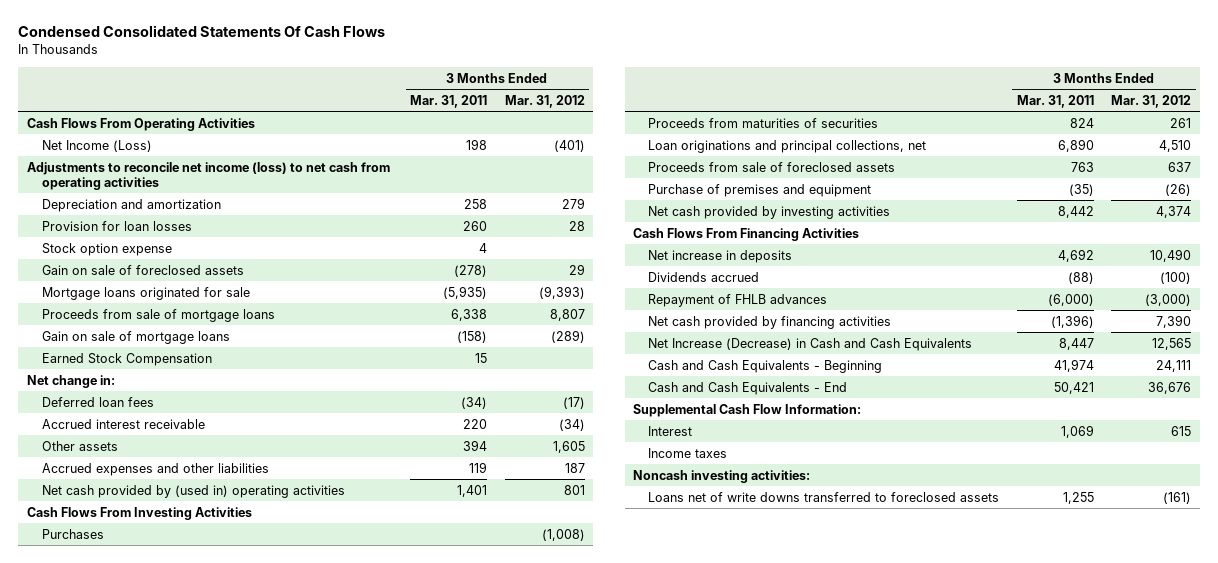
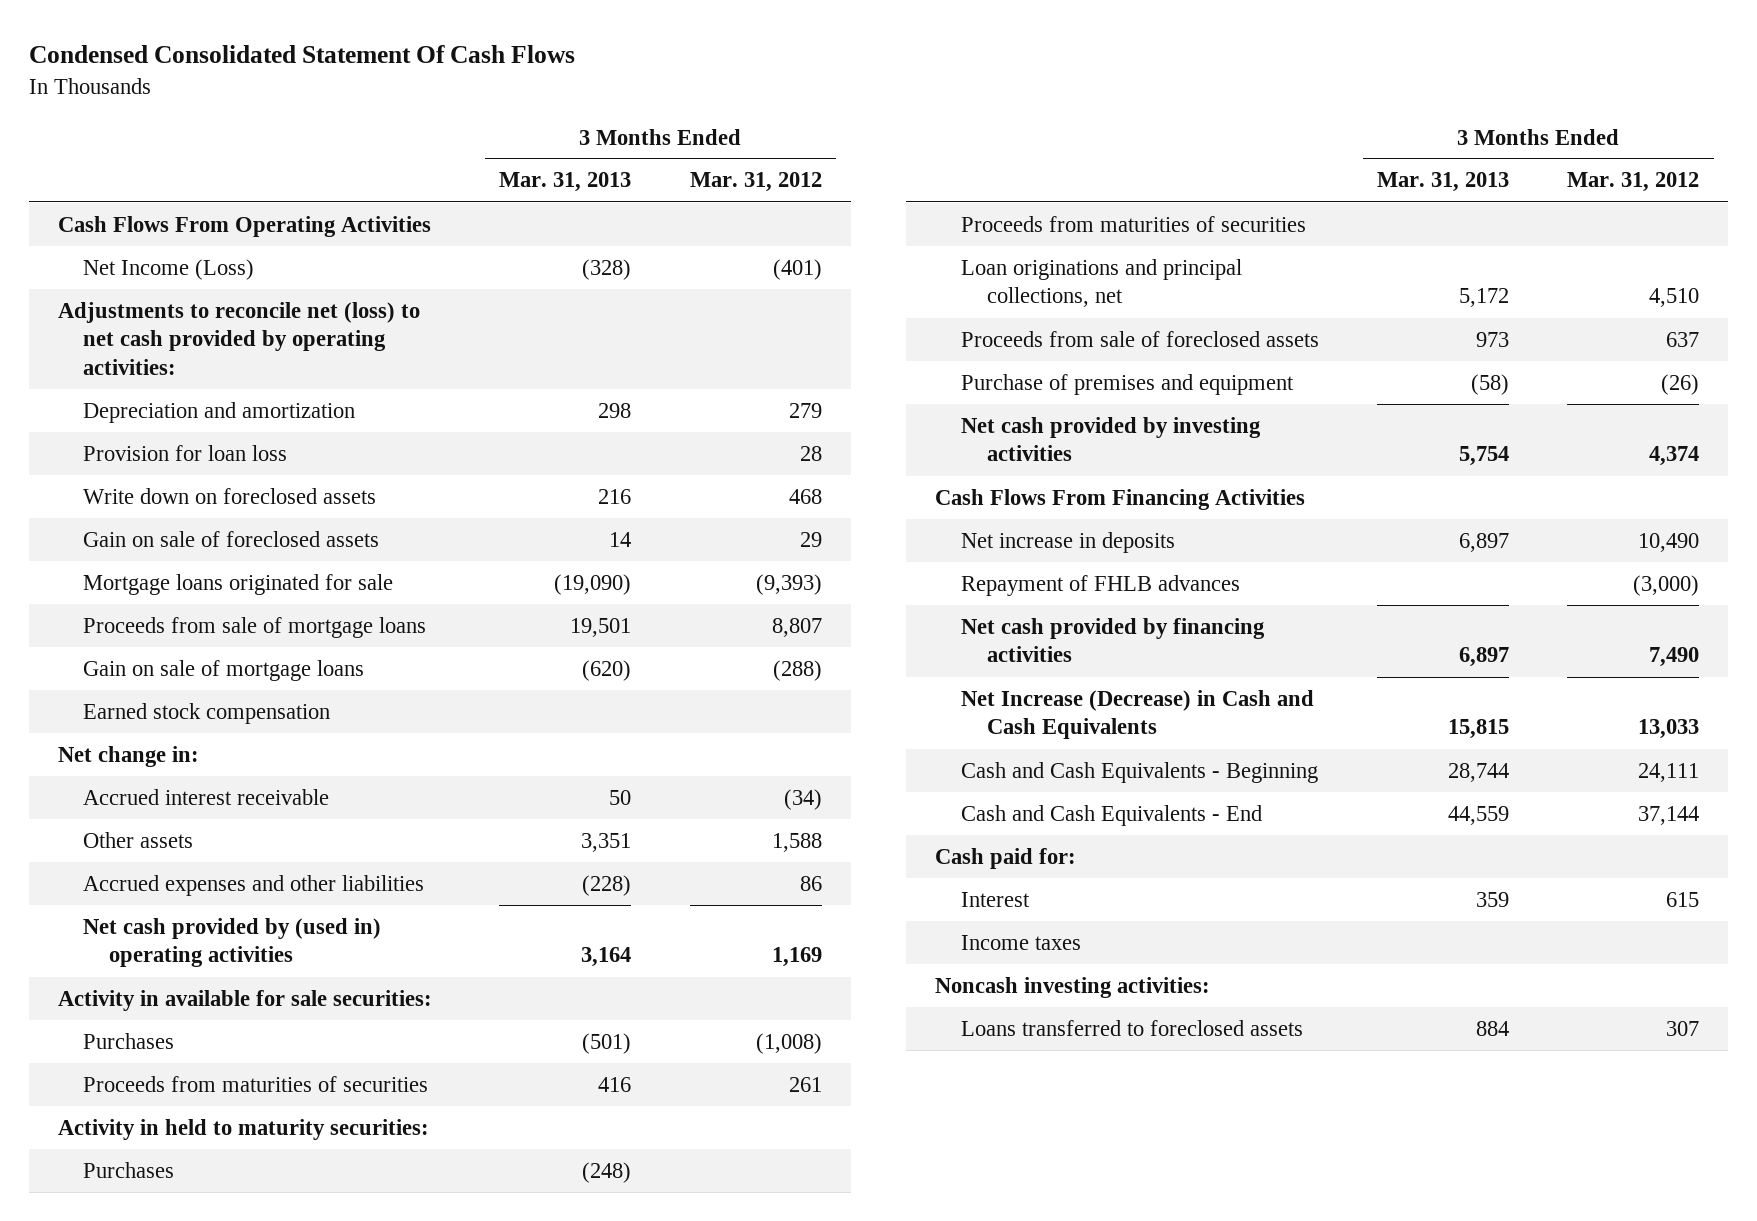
- Condensed Consolidated Statements Of Cash Flows
+ Condensed Consolidated Statement Of Cash Flows
- | 3 Months Ended Mar. 31, 2011 | 3 Months Ended Mar. 31, 2012
+ | 3 Months Ended Mar. 31, 2013 | 3 Months Ended Mar. 31, 2012
- Adjustments to reconcile net income (loss) to net cash from operating activities
+ Adjustments to reconcile net (loss) to net cash provided by operating activities:
- Provision for loan losses | 260 | 28
- Stock option expense | 4 |
+ Provision for loan loss | | 28
+ Write down on foreclosed assets | 216 | 468
- Gain on sale of mortgage loans | (158) | (289)
- Earned Stock Compensation | 15 |
+ Gain on sale of mortgage loans | (620) | (288)
+ Earned stock compensation
- Deferred loan fees | (34) | (17)
- Other assets | 394 | 1,605
- Accrued expenses and other liabilities | 119 | 187
- Net cash provided by (used in) operating activities | 1,401 | 801
- Cash Flows From Investing Activities
+ Other assets | 3,351 | 1,588
+ Accrued expenses and other liabilities | (228) | 86
+ Net cash provided by (used in) operating activities | 3,164 | 1,169
+ Activity in available for sale securities:
+ Activity in held to maturity securities:
+ Purchases | (248) |
+ Proceeds from maturities of securities
- Dividends accrued | (88) | (100)
- Net cash provided by financing activities | (1,396) | 7,390
- Net Increase (Decrease) in Cash and Cash Equivalents | 8,447 | 12,565
+ Net cash provided by financing activities | 6,897 | 7,490
+ Net Increase (Decrease) in Cash and Cash Equivalents | 15,815 | 13,033
- Cash and Cash Equivalents - End | 50,421 | 36,676
- Supplemental Cash Flow Information:
+ Cash and Cash Equivalents - End | 44,559 | 37,144
+ Cash paid for:
- Loans net of write downs transferred to foreclosed assets | 1,255 | (161)
+ Loans transferred to foreclosed assets | 884 | 307

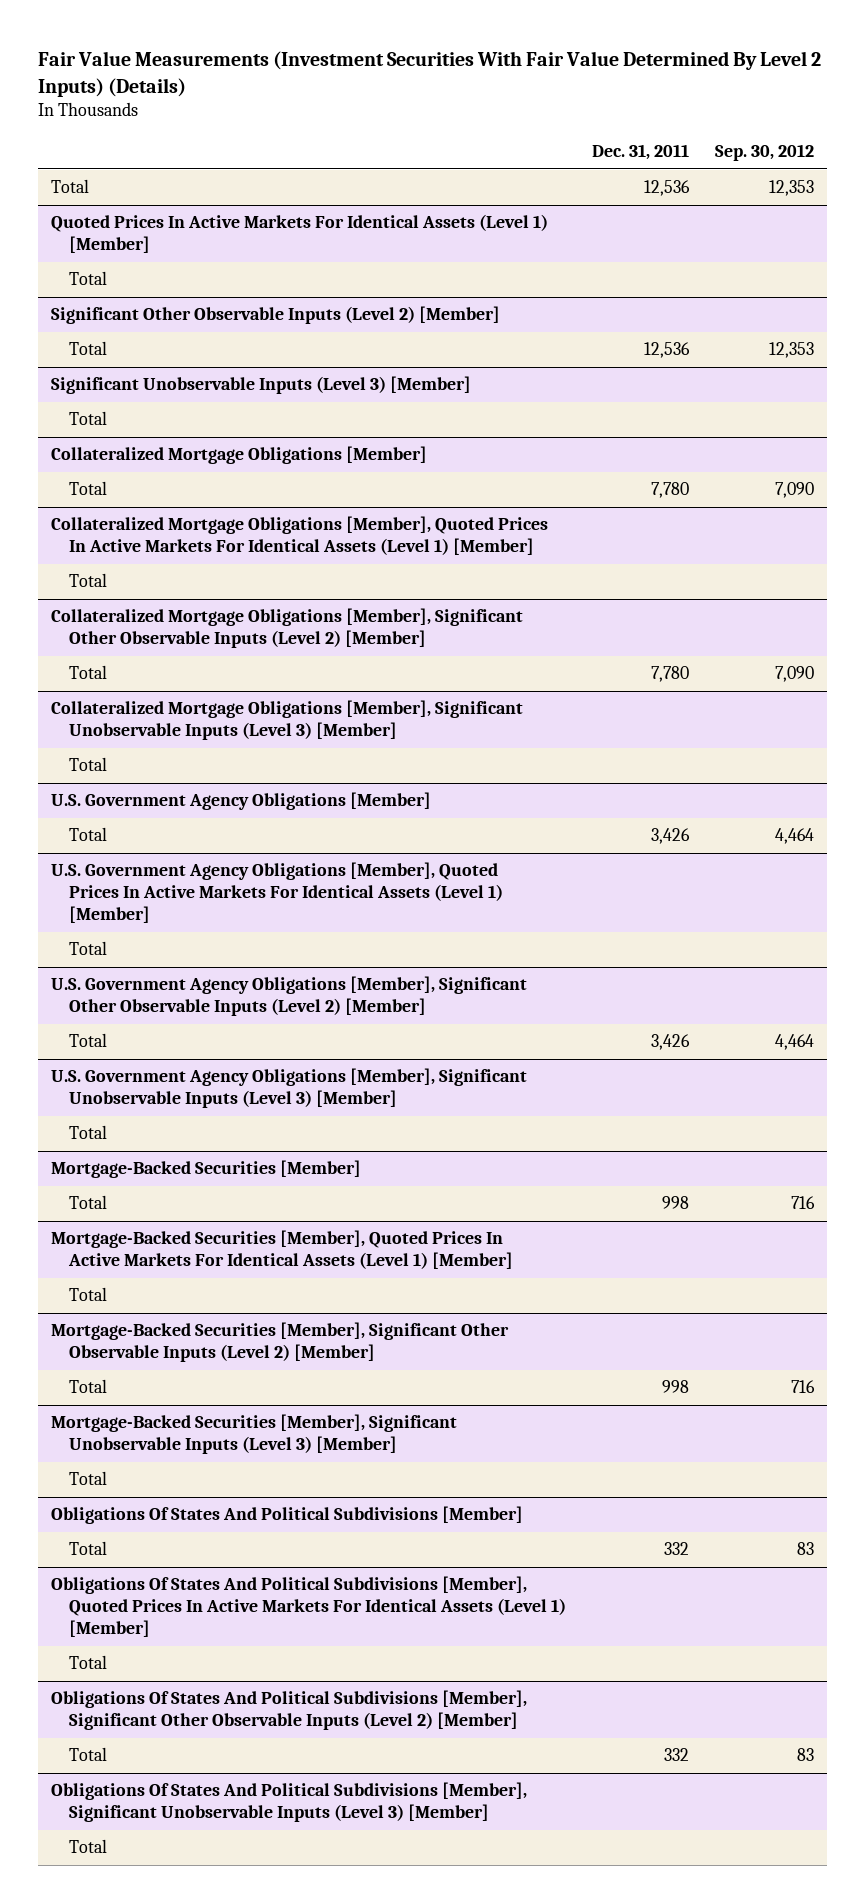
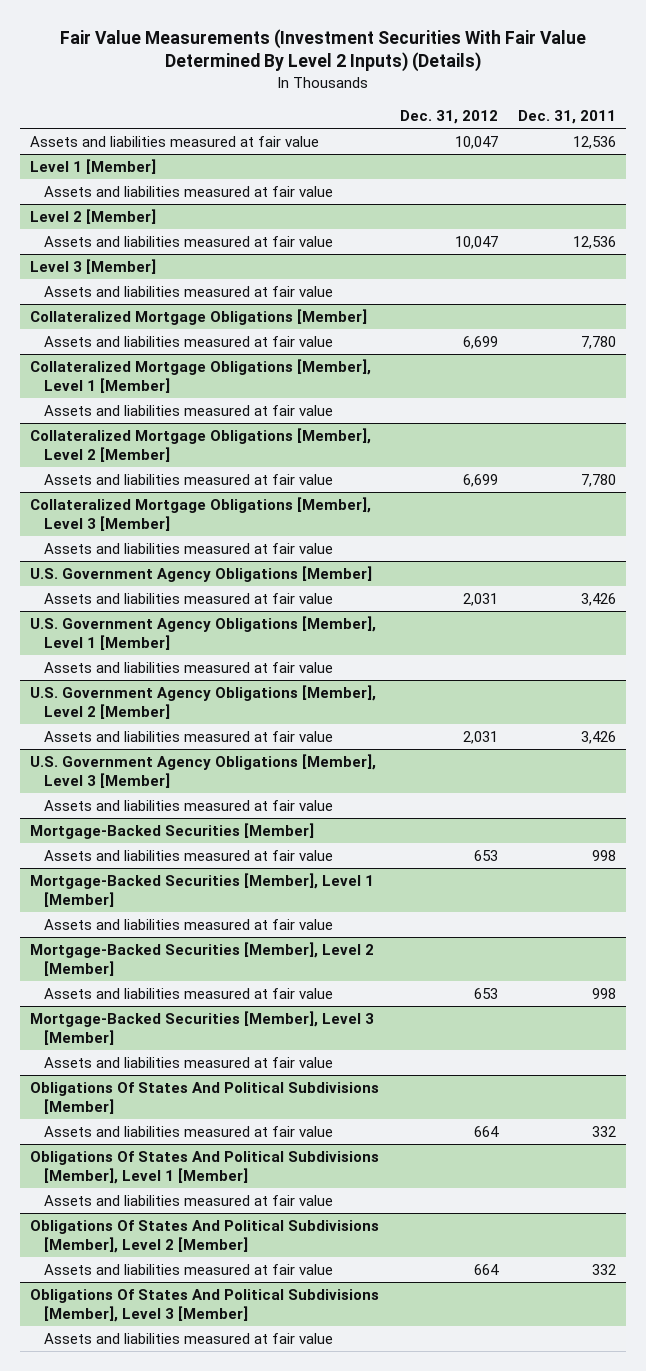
- | Dec. 31, 2011 | Sep. 30, 2012
+ | Dec. 31, 2012 | Dec. 31, 2011
- Total | 12,536 | 12,353
- Quoted Prices In Active Markets For Identical Assets (Level 1) [Member]
- Total
- Significant Other Observable Inputs (Level 2) [Member]
- Total | 12,536 | 12,353
- Significant Unobservable Inputs (Level 3) [Member]
- Total
+ Assets and liabilities measured at fair value | 10,047 | 12,536
+ Level 1 [Member]
+ Assets and liabilities measured at fair value
+ Level 2 [Member]
+ Assets and liabilities measured at fair value | 10,047 | 12,536
+ Level 3 [Member]
+ Assets and liabilities measured at fair value
@ Collateralized Mortgage Obligations [Member]
- Total | 7,780 | 7,090
- Collateralized Mortgage Obligations [Member], Quoted Prices In Active Markets For Identical Assets (Level 1) [Member]
- Total
- Collateralized Mortgage Obligations [Member], Significant Other Observable Inputs (Level 2) [Member]
- Total | 7,780 | 7,090
- Collateralized Mortgage Obligations [Member], Significant Unobservable Inputs (Level 3) [Member]
- Total
@ Collateralized Mortgage Obligations [Member]
+ Assets and liabilities measured at fair value | 6,699 | 7,780
+ Collateralized Mortgage Obligations [Member], Level 1 [Member]
+ Assets and liabilities measured at fair value
+ Collateralized Mortgage Obligations [Member], Level 2 [Member]
+ Assets and liabilities measured at fair value | 6,699 | 7,780
+ Collateralized Mortgage Obligations [Member], Level 3 [Member]
+ Assets and liabilities measured at fair value
@ U.S. Government Agency Obligations [Member]
- Total | 3,426 | 4,464
- U.S. Government Agency Obligations [Member], Quoted Prices In Active Markets For Identical Assets (Level 1) [Member]
- Total
- U.S. Government Agency Obligations [Member], Significant Other Observable Inputs (Level 2) [Member]
- Total | 3,426 | 4,464
- U.S. Government Agency Obligations [Member], Significant Unobservable Inputs (Level 3) [Member]
- Total
@ U.S. Government Agency Obligations [Member]
+ Assets and liabilities measured at fair value | 2,031 | 3,426
+ U.S. Government Agency Obligations [Member], Level 1 [Member]
+ Assets and liabilities measured at fair value
+ U.S. Government Agency Obligations [Member], Level 2 [Member]
+ Assets and liabilities measured at fair value | 2,031 | 3,426
+ U.S. Government Agency Obligations [Member], Level 3 [Member]
+ Assets and liabilities measured at fair value
@ Mortgage-Backed Securities [Member]
- Total | 998 | 716
- Mortgage-Backed Securities [Member], Quoted Prices In Active Markets For Identical Assets (Level 1) [Member]
- Total
- Mortgage-Backed Securities [Member], Significant Other Observable Inputs (Level 2) [Member]
- Total | 998 | 716
- Mortgage-Backed Securities [Member], Significant Unobservable Inputs (Level 3) [Member]
- Total
@ Mortgage-Backed Securities [Member]
+ Assets and liabilities measured at fair value | 653 | 998
+ Mortgage-Backed Securities [Member], Level 1 [Member]
+ Assets and liabilities measured at fair value
+ Mortgage-Backed Securities [Member], Level 2 [Member]
+ Assets and liabilities measured at fair value | 653 | 998
+ Mortgage-Backed Securities [Member], Level 3 [Member]
+ Assets and liabilities measured at fair value
@ Obligations Of States And Political Subdivisions [Member]
- Total | 332 | 83
- Obligations Of States And Political Subdivisions [Member], Quoted Prices In Active Markets For Identical Assets (Level 1) [Member]
- Total
- Obligations Of States And Political Subdivisions [Member], Significant Other Observable Inputs (Level 2) [Member]
- Total | 332 | 83
- Obligations Of States And Political Subdivisions [Member], Significant Unobservable Inputs (Level 3) [Member]
- Total
@ Obligations Of States And Political Subdivisions [Member]
+ Assets and liabilities measured at fair value | 664 | 332
+ Obligations Of States And Political Subdivisions [Member], Level 1 [Member]
+ Assets and liabilities measured at fair value
+ Obligations Of States And Political Subdivisions [Member], Level 2 [Member]
+ Assets and liabilities measured at fair value | 664 | 332
+ Obligations Of States And Political Subdivisions [Member], Level 3 [Member]
+ Assets and liabilities measured at fair value

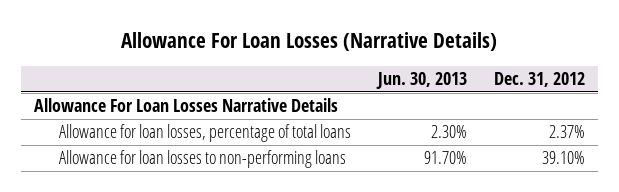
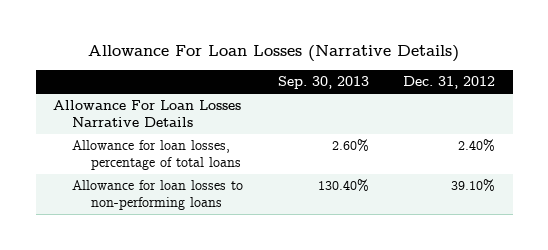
- | Jun. 30, 2013 | Dec. 31, 2012
+ | Sep. 30, 2013 | Dec. 31, 2012
- Allowance for loan losses, percentage of total loans | 2.30% | 2.37%
+ Allowance for loan losses, percentage of total loans | 2.60% | 2.40%

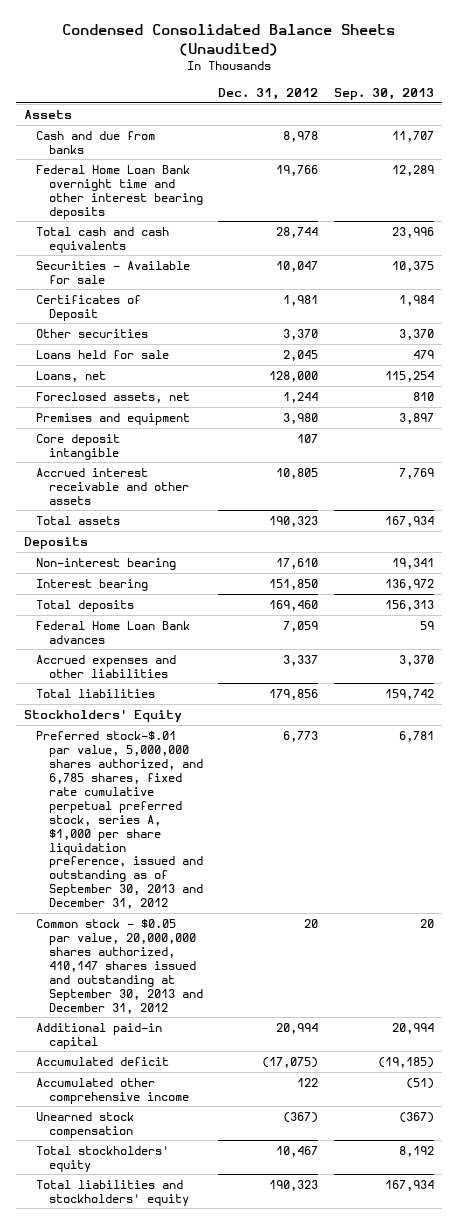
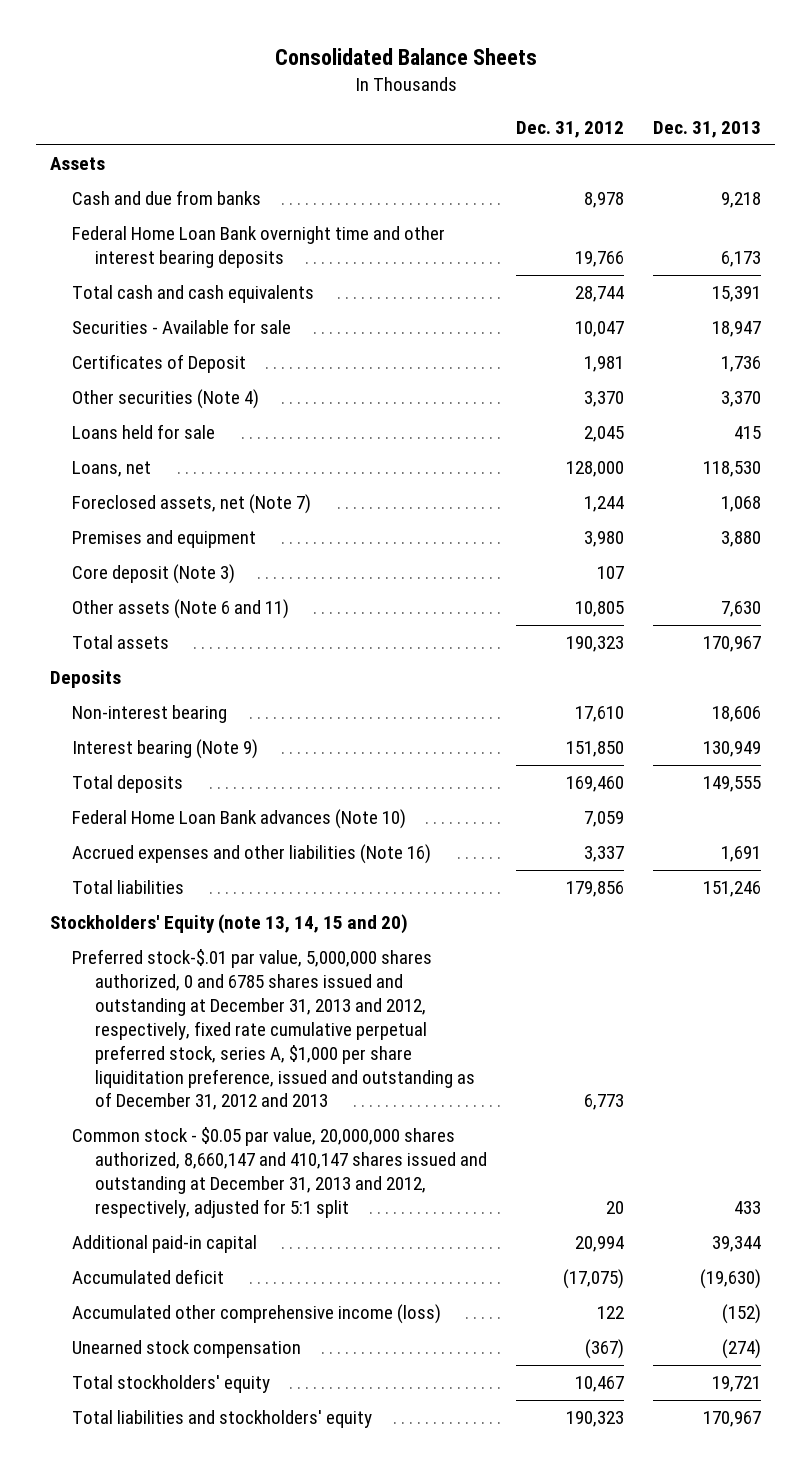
- Condensed Consolidated Balance Sheets (Unaudited)
+ Consolidated Balance Sheets
- | Dec. 31, 2012 | Sep. 30, 2013
+ | Dec. 31, 2012 | Dec. 31, 2013
- Other securities | 3,370 | 3,370
+ Other securities (Note 4) | 3,370 | 3,370
- Foreclosed assets, net | 1,244 | 810
+ Foreclosed assets, net (Note 7) | 1,244 | 1,068
- Core deposit intangible | 107 |
- Accrued interest receivable and other assets | 10,805 | 7,769
+ Core deposit (Note 3) | 107 |
+ Other assets (Note 6 and 11) | 10,805 | 7,630
- Interest bearing | 151,850 | 136,972
+ Interest bearing (Note 9) | 151,850 | 130,949
- Federal Home Loan Bank advances | 7,059 | 59
- Accrued expenses and other liabilities | 3,337 | 3,370
+ Federal Home Loan Bank advances (Note 10) | 7,059 |
+ Accrued expenses and other liabilities (Note 16) | 3,337 | 1,691
- Stockholders' Equity
- Preferred stock-$.01 par value, 5,000,000 shares authorized, and 6,785 shares, fixed rate cumulative perpetual preferred stock, series A, $1,000 per share liquidation preference, issued and outstanding as of September 30, 2013 and December 31, 2012 | 6,773 | 6,781
- Common stock - $0.05 par value, 20,000,000 shares authorized, 410,147 shares issued and outstanding at September 30, 2013 and December 31, 2012 | 20 | 20
+ Stockholders' Equity (note 13, 14, 15 and 20)
+ Preferred stock-$.01 par value, 5,000,000 shares authorized, 0 and 6785 shares issued and outstanding at December 31, 2013 and 2012, respectively, fixed rate cumulative perpetual preferred stock, series A, $1,000 per share liquiditation preference, issued and outstanding as of December 31, 2012 and 2013 | 6,773 |
+ Common stock - $0.05 par value, 20,000,000 shares authorized, 8,660,147 and 410,147 shares issued and outstanding at December 31, 2013 and 2012, respectively, adjusted for 5:1 split | 20 | 433
- Accumulated other comprehensive income | 122 | (51)
+ Accumulated other comprehensive income (loss) | 122 | (152)

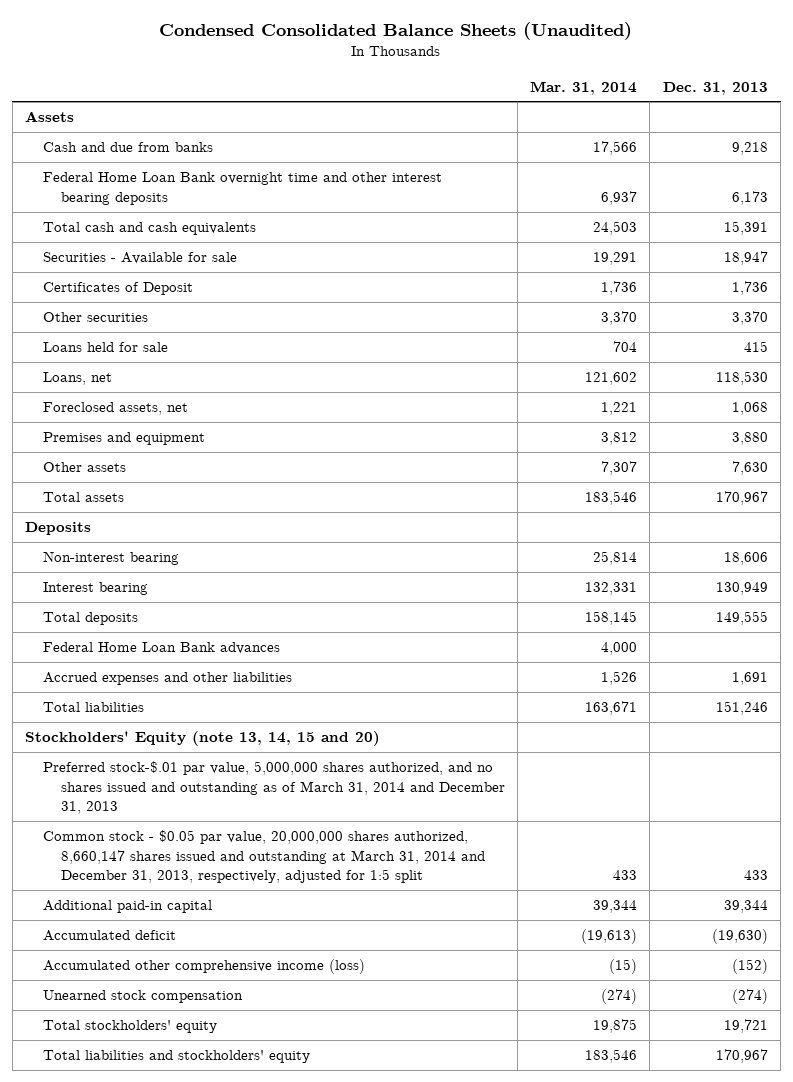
- Consolidated Balance Sheets
+ Condensed Consolidated Balance Sheets (Unaudited)
- | Dec. 31, 2012 | Dec. 31, 2013
+ | Mar. 31, 2014 | Dec. 31, 2013
- Other securities (Note 4) | 3,370 | 3,370
+ Other securities | 3,370 | 3,370
- Foreclosed assets, net (Note 7) | 1,244 | 1,068
+ Foreclosed assets, net | 1,221 | 1,068
- Core deposit (Note 3) | 107 |
- Other assets (Note 6 and 11) | 10,805 | 7,630
+ Other assets | 7,307 | 7,630
- Interest bearing (Note 9) | 151,850 | 130,949
+ Interest bearing | 132,331 | 130,949
- Federal Home Loan Bank advances (Note 10) | 7,059 |
- Accrued expenses and other liabilities (Note 16) | 3,337 | 1,691
+ Federal Home Loan Bank advances | 4,000 |
+ Accrued expenses and other liabilities | 1,526 | 1,691
- Preferred stock-$.01 par value, 5,000,000 shares authorized, 0 and 6785 shares issued and outstanding at December 31, 2013 and 2012, respectively, fixed rate cumulative perpetual preferred stock, series A, $1,000 per share liquiditation preference, issued and outstanding as of December 31, 2012 and 2013 | 6,773 |
- Common stock - $0.05 par value, 20,000,000 shares authorized, 8,660,147 and 410,147 shares issued and outstanding at December 31, 2013 and 2012, respectively, adjusted for 5:1 split | 20 | 433
+ Preferred stock-$.01 par value, 5,000,000 shares authorized, and no shares issued and outstanding as of March 31, 2014 and December 31, 2013
+ Common stock - $0.05 par value, 20,000,000 shares authorized, 8,660,147 shares issued and outstanding at March 31, 2014 and December 31, 2013, respectively, adjusted for 1:5 split | 433 | 433

